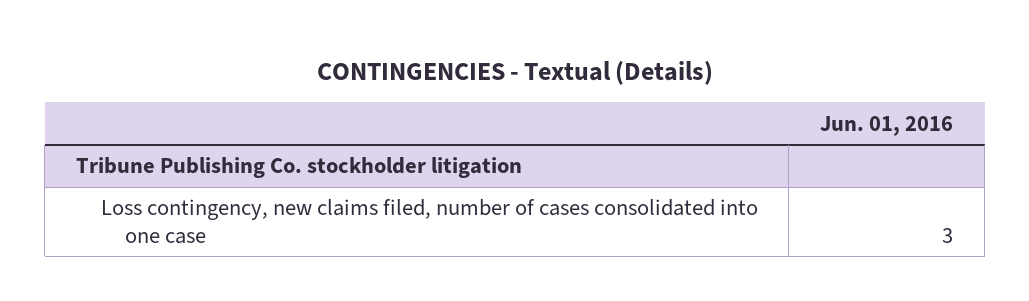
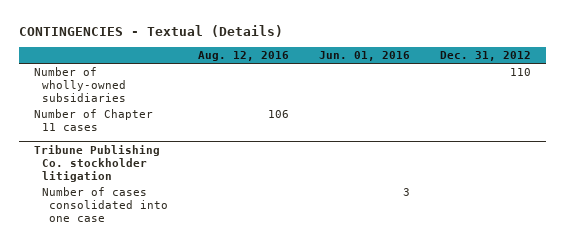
- | Jun. 01, 2016
+ | Aug. 12, 2016 | Jun. 01, 2016 | Dec. 31, 2012
+ Number of wholly-owned subsidiaries | | | 110
+ Number of Chapter 11 cases | 106 | |
@ Tribune Publishing Co. stockholder litigation
- Loss contingency, new claims filed, number of cases consolidated into one case | 3
+ Number of cases consolidated into one case | | 3 |

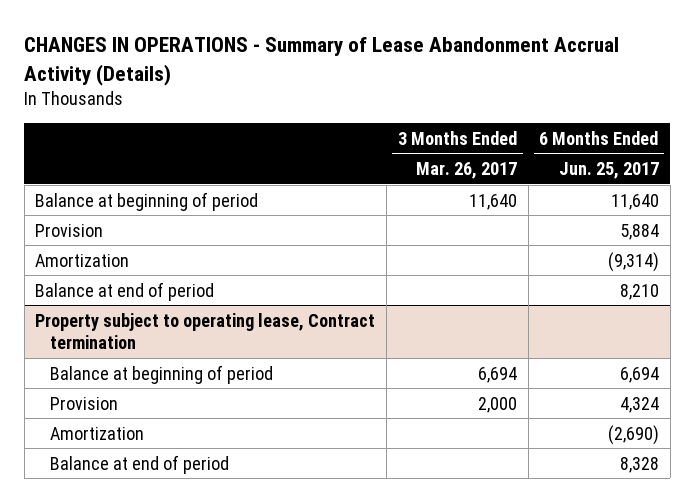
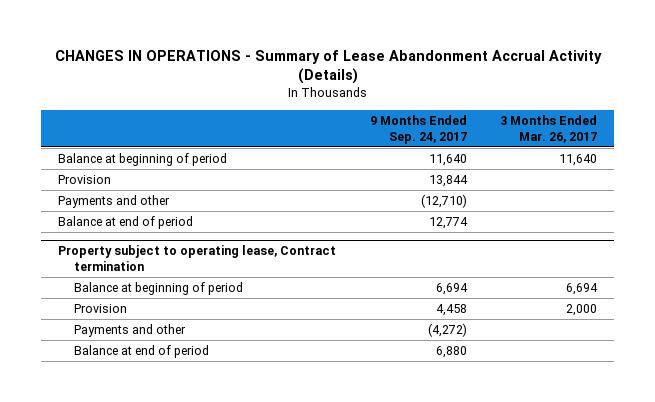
- | 3 Months Ended Mar. 26, 2017 | 6 Months Ended Jun. 25, 2017
+ | 9 Months Ended Sep. 24, 2017 | 3 Months Ended Mar. 26, 2017
- Amortization | | (9,314)
+ Payments and other | (12,710) |
@ Property subject to operating lease, Contract termination
- Amortization | | (2,690)
+ Payments and other | (4,272) |

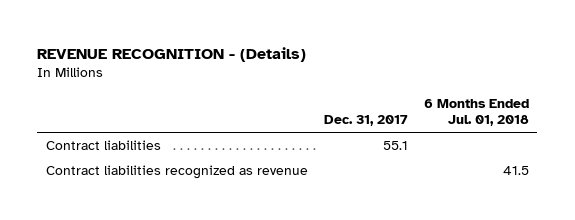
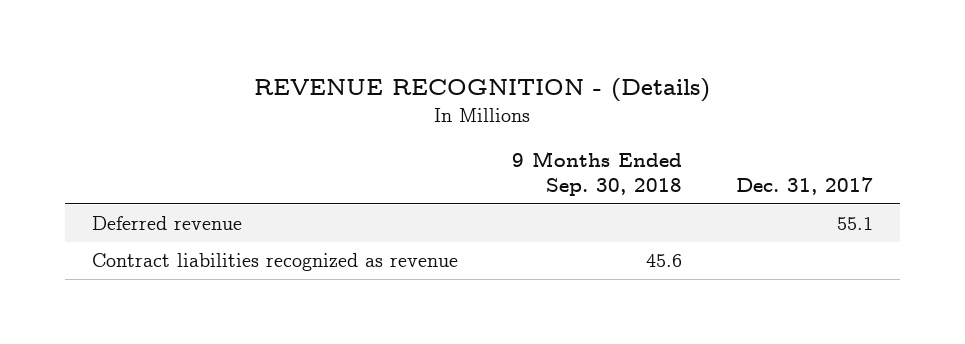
- | Dec. 31, 2017 | 6 Months Ended Jul. 01, 2018
+ | 9 Months Ended Sep. 30, 2018 | Dec. 31, 2017
- Contract liabilities | 55.1 |
+ Deferred revenue | | 55.1

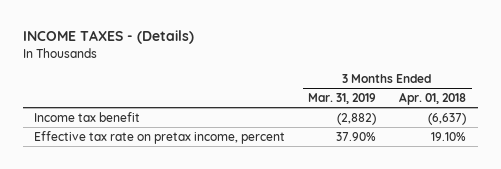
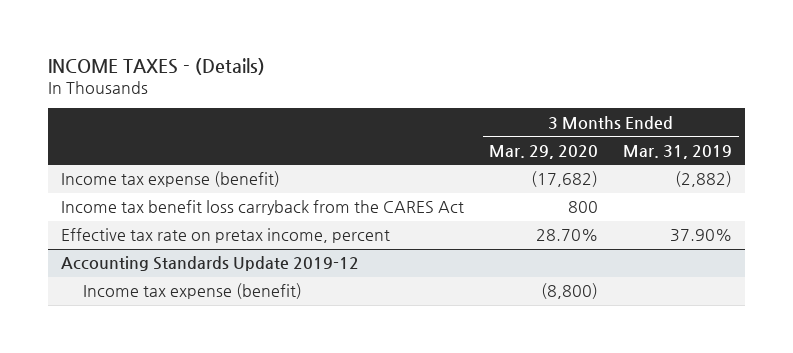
- | 3 Months Ended Mar. 31, 2019 | 3 Months Ended Apr. 01, 2018
+ | 3 Months Ended Mar. 29, 2020 | 3 Months Ended Mar. 31, 2019
- Income tax benefit | (2,882) | (6,637)
+ Income tax expense (benefit) | (17,682) | (2,882)
+ Income tax benefit loss carryback from the CARES Act | 800 |
+ Accounting Standards Update 2019-12
+ Income tax expense (benefit) | (8,800) |

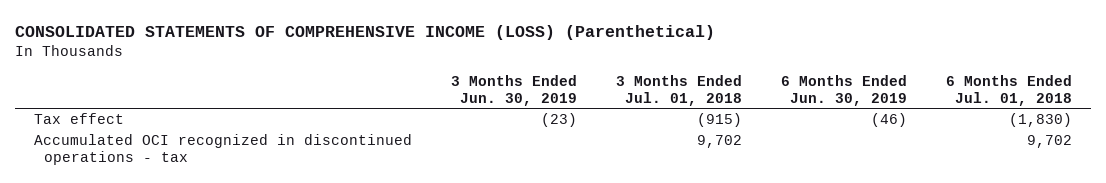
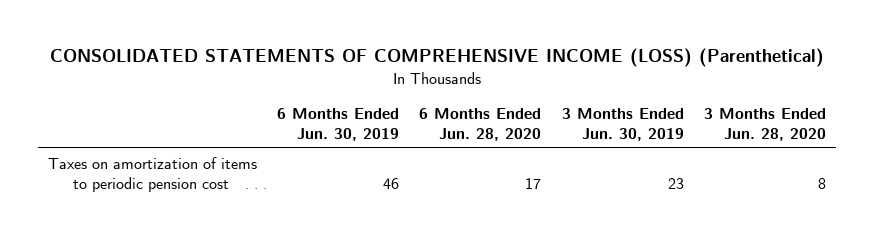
- | 3 Months Ended Jun. 30, 2019 | 3 Months Ended Jul. 01, 2018 | 6 Months Ended Jun. 30, 2019 | 6 Months Ended Jul. 01, 2018
+ | 6 Months Ended Jun. 30, 2019 | 6 Months Ended Jun. 28, 2020 | 3 Months Ended Jun. 30, 2019 | 3 Months Ended Jun. 28, 2020
- Tax effect | (23) | (915) | (46) | (1,830)
- Accumulated OCI recognized in discontinued operations - tax | | 9,702 | | 9,702
+ Taxes on amortization of items to periodic pension cost | 46 | 17 | 23 | 8

